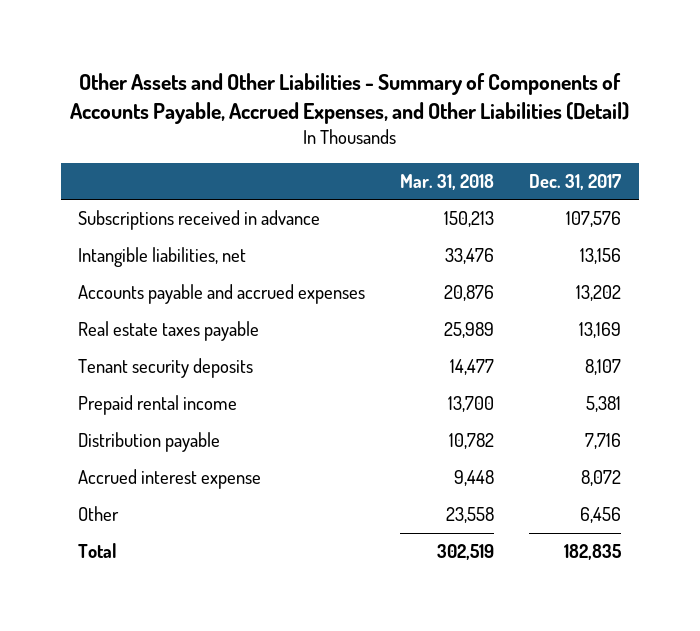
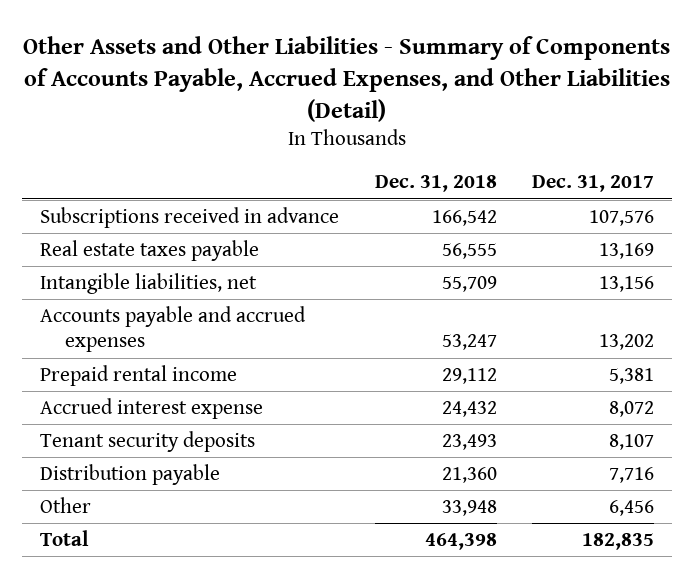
- | Mar. 31, 2018 | Dec. 31, 2017
+ | Dec. 31, 2018 | Dec. 31, 2017
moved up: Real estate taxes payable | 56,555 | 13,169
moved down: Tenant security deposits | 23,493 | 8,107
moved down: Distribution payable | 21,360 | 7,716

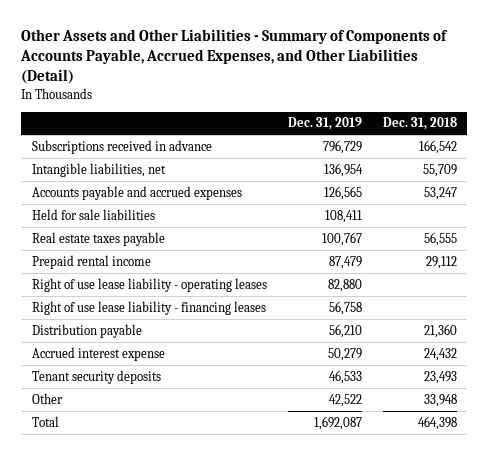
- | Dec. 31, 2018 | Dec. 31, 2017
+ | Dec. 31, 2019 | Dec. 31, 2018
+ Held for sale liabilities | 108,411 |
moved down: Real estate taxes payable | 100,767 | 56,555
+ Right of use lease liability - operating leases | 82,880 |
+ Right of use lease liability - financing leases | 56,758 |
moved up: Distribution payable | 56,210 | 21,360

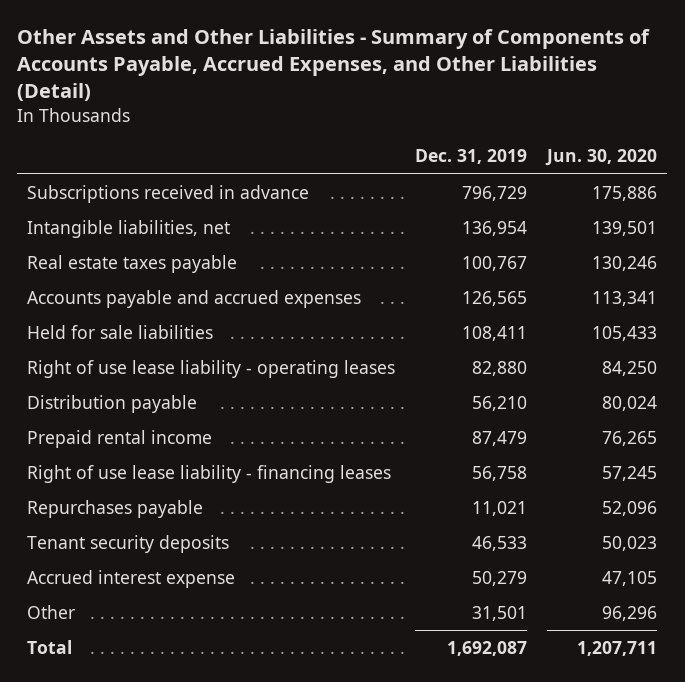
- | Dec. 31, 2019 | Dec. 31, 2018
+ | Dec. 31, 2019 | Jun. 30, 2020
moved up: Real estate taxes payable | 100,767 | 130,246
moved down: Prepaid rental income | 87,479 | 76,265
moved down: Right of use lease liability - financing leases | 56,758 | 57,245
+ Repurchases payable | 11,021 | 52,096
- Other | 42,522 | 33,948
moved down: Accrued interest expense | 50,279 | 47,105
+ Other | 31,501 | 96,296

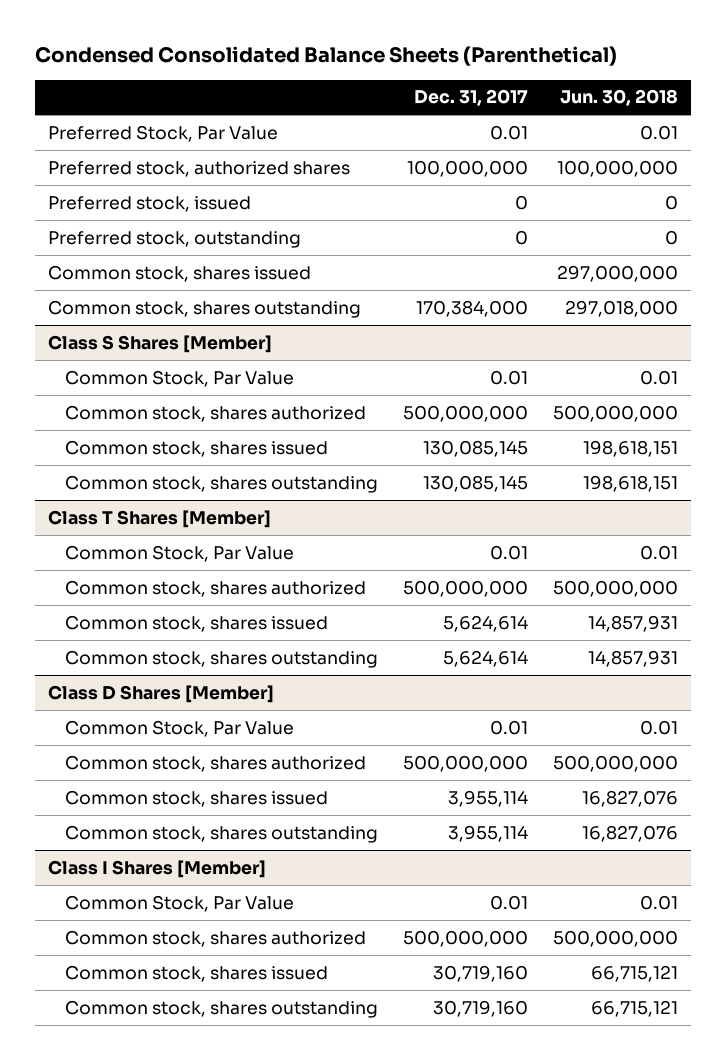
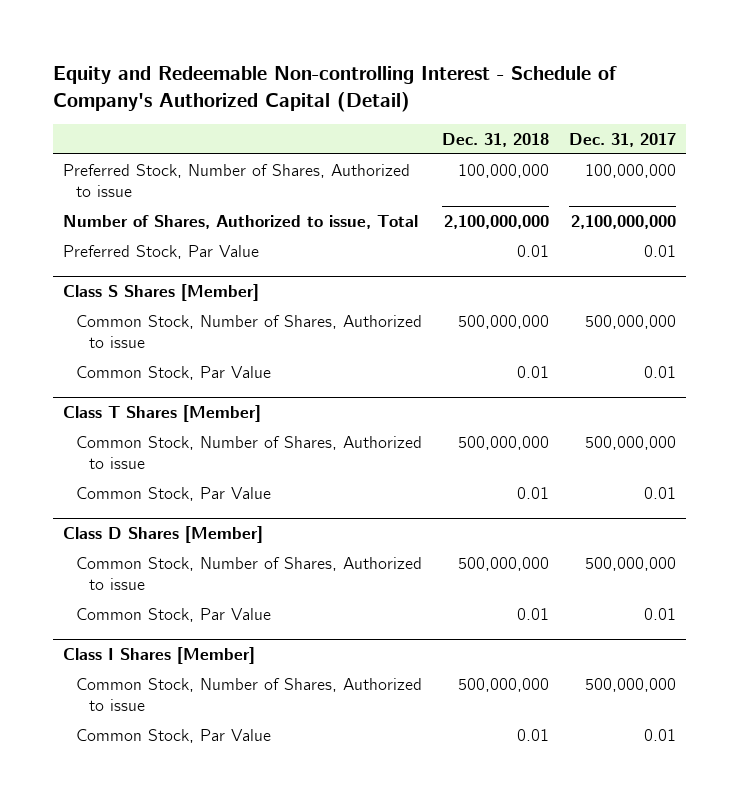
- Condensed Consolidated Balance Sheets (Parenthetical)
+ Equity and Redeemable Non-controlling Interest - Schedule of Company's Authorized Capital (Detail)
- | Dec. 31, 2017 | Jun. 30, 2018
+ | Dec. 31, 2018 | Dec. 31, 2017
+ Preferred Stock, Number of Shares, Authorized to issue | 100,000,000 | 100,000,000
+ Number of Shares, Authorized to issue, Total | 2,100,000,000 | 2,100,000,000
- Preferred stock, authorized shares | 100,000,000 | 100,000,000
- Preferred stock, issued | 0 | 0
- Preferred stock, outstanding | 0 | 0
- Common stock, shares issued | | 297,000,000
- Common stock, shares outstanding | 170,384,000 | 297,018,000
@ Class S Shares [Member]
+ Common Stock, Number of Shares, Authorized to issue | 500,000,000 | 500,000,000
- Common stock, shares authorized | 500,000,000 | 500,000,000
- Common stock, shares issued | 130,085,145 | 198,618,151
- Common stock, shares outstanding | 130,085,145 | 198,618,151
@ Class T Shares [Member]
+ Common Stock, Number of Shares, Authorized to issue | 500,000,000 | 500,000,000
- Common stock, shares authorized | 500,000,000 | 500,000,000
- Common stock, shares issued | 5,624,614 | 14,857,931
- Common stock, shares outstanding | 5,624,614 | 14,857,931
@ Class D Shares [Member]
+ Common Stock, Number of Shares, Authorized to issue | 500,000,000 | 500,000,000
- Common stock, shares authorized | 500,000,000 | 500,000,000
- Common stock, shares issued | 3,955,114 | 16,827,076
- Common stock, shares outstanding | 3,955,114 | 16,827,076
@ Class I Shares [Member]
+ Common Stock, Number of Shares, Authorized to issue | 500,000,000 | 500,000,000
- Common stock, shares authorized | 500,000,000 | 500,000,000
- Common stock, shares issued | 30,719,160 | 66,715,121
- Common stock, shares outstanding | 30,719,160 | 66,715,121

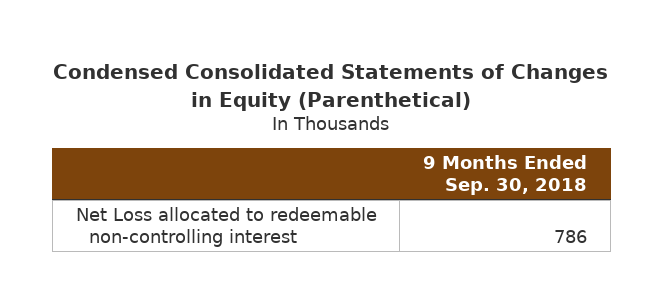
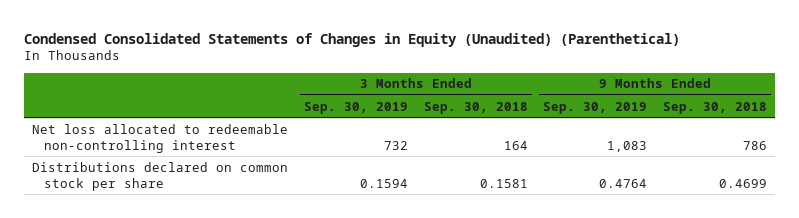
- Condensed Consolidated Statements of Changes in Equity (Parenthetical)
+ Condensed Consolidated Statements of Changes in Equity (Unaudited) (Parenthetical)
- | 9 Months Ended Sep. 30, 2018
+ | 3 Months Ended Sep. 30, 2019 | 3 Months Ended Sep. 30, 2018 | 9 Months Ended Sep. 30, 2019 | 9 Months Ended Sep. 30, 2018
- Net Loss allocated to redeemable non-controlling interest | 786
+ Net loss allocated to redeemable non-controlling interest | 732 | 164 | 1,083 | 786
+ Distributions declared on common stock per share | 0.1594 | 0.1581 | 0.4764 | 0.4699

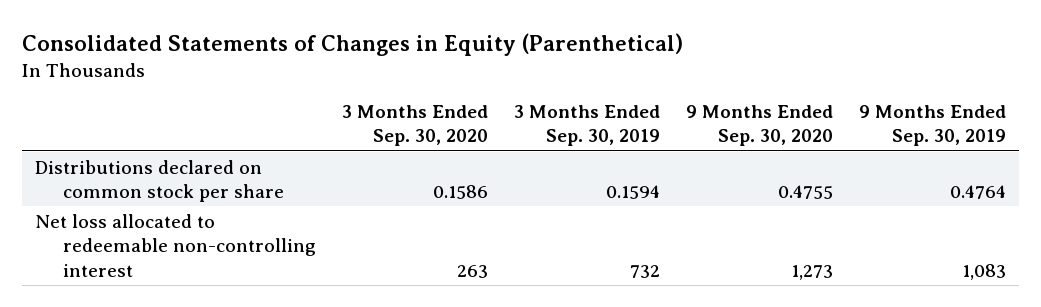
- Condensed Consolidated Statements of Changes in Equity (Unaudited) (Parenthetical)
+ Consolidated Statements of Changes in Equity (Parenthetical)
- | 3 Months Ended Sep. 30, 2019 | 3 Months Ended Sep. 30, 2018 | 9 Months Ended Sep. 30, 2019 | 9 Months Ended Sep. 30, 2018
+ | 3 Months Ended Sep. 30, 2020 | 3 Months Ended Sep. 30, 2019 | 9 Months Ended Sep. 30, 2020 | 9 Months Ended Sep. 30, 2019
moved down: Net loss allocated to redeemable non-controlling interest | 263 | 732 | 1,273 | 1,083

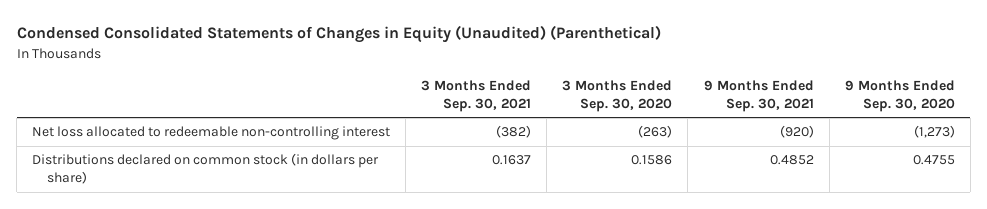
- Consolidated Statements of Changes in Equity (Parenthetical)
+ Condensed Consolidated Statements of Changes in Equity (Unaudited) (Parenthetical)
- | 3 Months Ended Sep. 30, 2020 | 3 Months Ended Sep. 30, 2019 | 9 Months Ended Sep. 30, 2020 | 9 Months Ended Sep. 30, 2019
+ | 3 Months Ended Sep. 30, 2021 | 3 Months Ended Sep. 30, 2020 | 9 Months Ended Sep. 30, 2021 | 9 Months Ended Sep. 30, 2020
- Distributions declared on common stock per share | 0.1586 | 0.1594 | 0.4755 | 0.4764
- Net loss allocated to redeemable non-controlling interest | 263 | 732 | 1,273 | 1,083
+ Net loss allocated to redeemable non-controlling interest | (382) | (263) | (920) | (1,273)
+ Distributions declared on common stock (in dollars per share) | 0.1637 | 0.1586 | 0.4852 | 0.4755

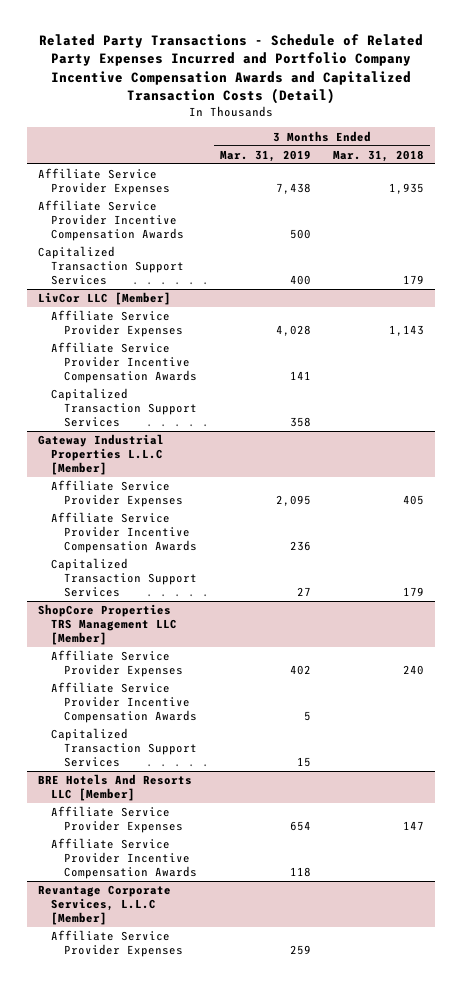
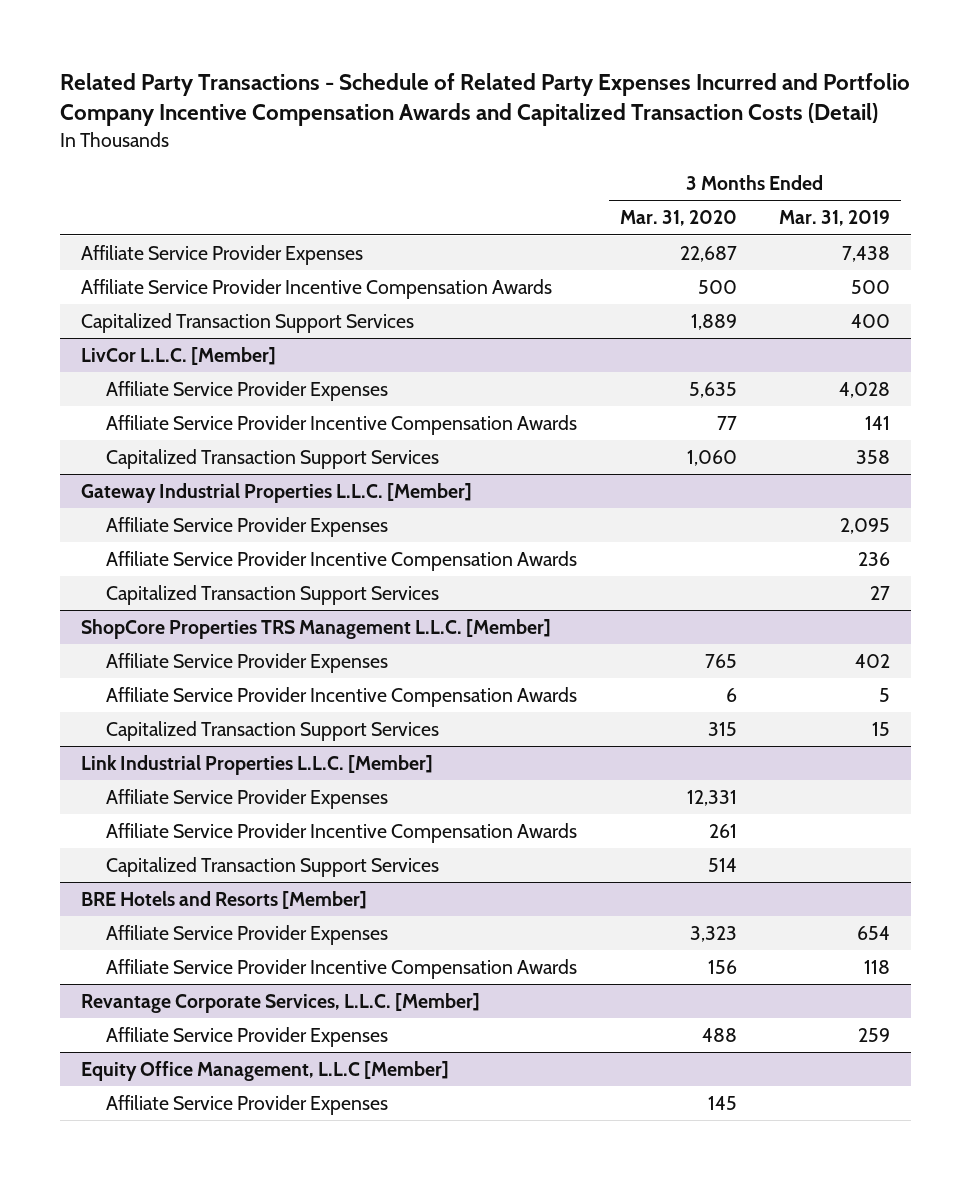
- | 3 Months Ended Mar. 31, 2019 | 3 Months Ended Mar. 31, 2018
+ | 3 Months Ended Mar. 31, 2020 | 3 Months Ended Mar. 31, 2019
- LivCor LLC [Member]
+ LivCor L.L.C. [Member]
- Gateway Industrial Properties L.L.C [Member]
+ Gateway Industrial Properties L.L.C. [Member]
- ShopCore Properties TRS Management LLC [Member]
+ ShopCore Properties TRS Management L.L.C. [Member]
- BRE Hotels And Resorts LLC [Member]
+ Link Industrial Properties L.L.C. [Member]
+ Affiliate Service Provider Expenses | 12,331 |
+ Affiliate Service Provider Incentive Compensation Awards | 261 |
+ Capitalized Transaction Support Services | 514 |
+ BRE Hotels and Resorts [Member]
- Revantage Corporate Services, L.L.C [Member]
+ Revantage Corporate Services, L.L.C. [Member]
+ Equity Office Management, L.L.C [Member]
+ Affiliate Service Provider Expenses | 145 |

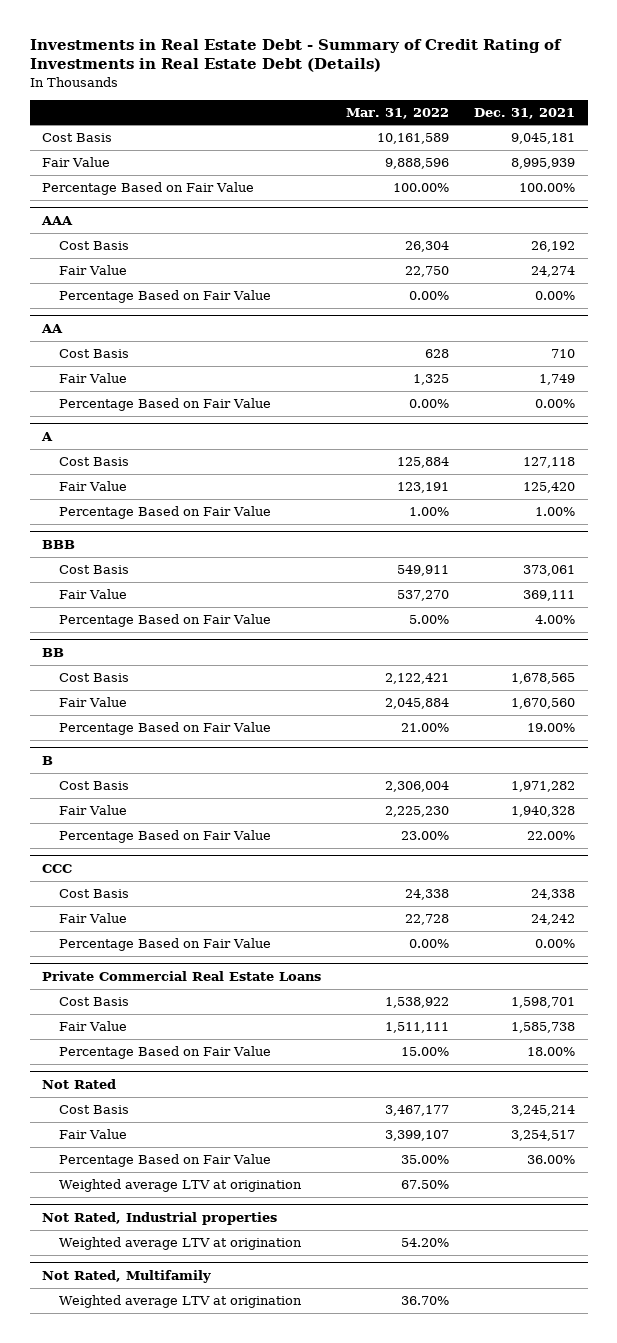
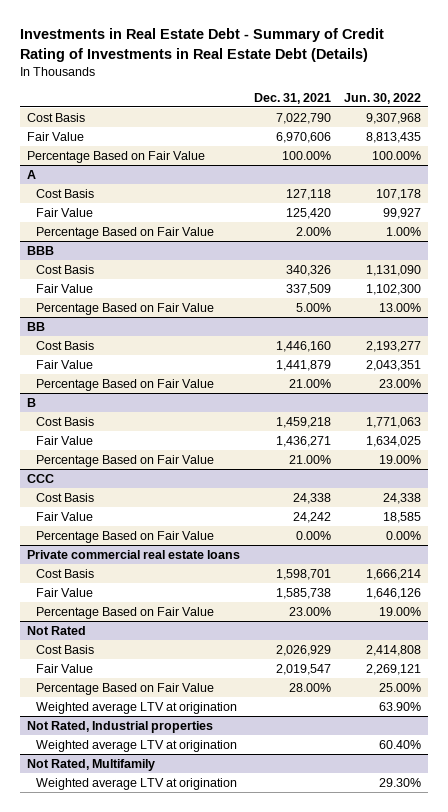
- | Mar. 31, 2022 | Dec. 31, 2021
+ | Dec. 31, 2021 | Jun. 30, 2022
- Cost Basis | 10,161,589 | 9,045,181
- Fair Value | 9,888,596 | 8,995,939
+ Cost Basis | 7,022,790 | 9,307,968
+ Fair Value | 6,970,606 | 8,813,435
- AAA
- Cost Basis | 26,304 | 26,192
- Fair Value | 22,750 | 24,274
- Percentage Based on Fair Value | 0.00% | 0.00%
- AA
- Cost Basis | 628 | 710
- Fair Value | 1,325 | 1,749
- Percentage Based on Fair Value | 0.00% | 0.00%
@ A
- Percentage Based on Fair Value | 1.00% | 1.00%
+ Percentage Based on Fair Value | 2.00% | 1.00%
@ BBB
- Cost Basis | 549,911 | 373,061
- Fair Value | 537,270 | 369,111
- Percentage Based on Fair Value | 5.00% | 4.00%
+ Cost Basis | 340,326 | 1,131,090
+ Fair Value | 337,509 | 1,102,300
+ Percentage Based on Fair Value | 5.00% | 13.00%
@ BB
- Cost Basis | 2,122,421 | 1,678,565
- Fair Value | 2,045,884 | 1,670,560
- Percentage Based on Fair Value | 21.00% | 19.00%
+ Cost Basis | 1,446,160 | 2,193,277
+ Fair Value | 1,441,879 | 2,043,351
+ Percentage Based on Fair Value | 21.00% | 23.00%
@ B
- Cost Basis | 2,306,004 | 1,971,282
- Fair Value | 2,225,230 | 1,940,328
- Percentage Based on Fair Value | 23.00% | 22.00%
+ Cost Basis | 1,459,218 | 1,771,063
+ Fair Value | 1,436,271 | 1,634,025
+ Percentage Based on Fair Value | 21.00% | 19.00%
- Private Commercial Real Estate Loans
+ Private commercial real estate loans
- Percentage Based on Fair Value | 15.00% | 18.00%
+ Percentage Based on Fair Value | 23.00% | 19.00%
@ Not Rated
- Cost Basis | 3,467,177 | 3,245,214
- Fair Value | 3,399,107 | 3,254,517
- Percentage Based on Fair Value | 35.00% | 36.00%
+ Cost Basis | 2,026,929 | 2,414,808
+ Fair Value | 2,019,547 | 2,269,121
+ Percentage Based on Fair Value | 28.00% | 25.00%

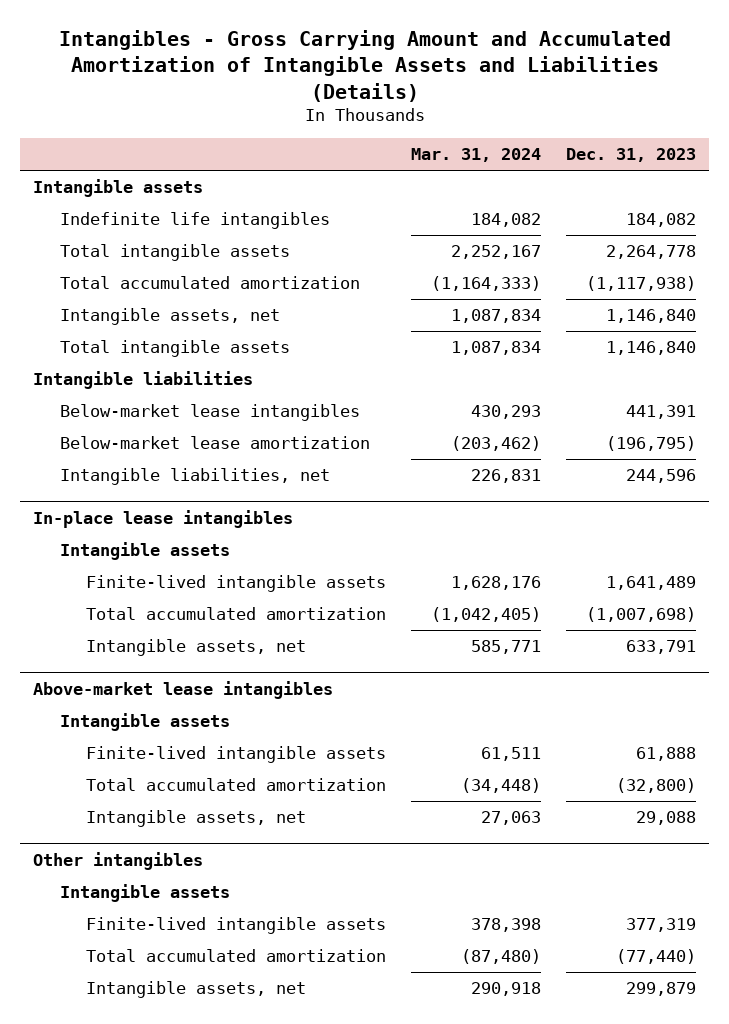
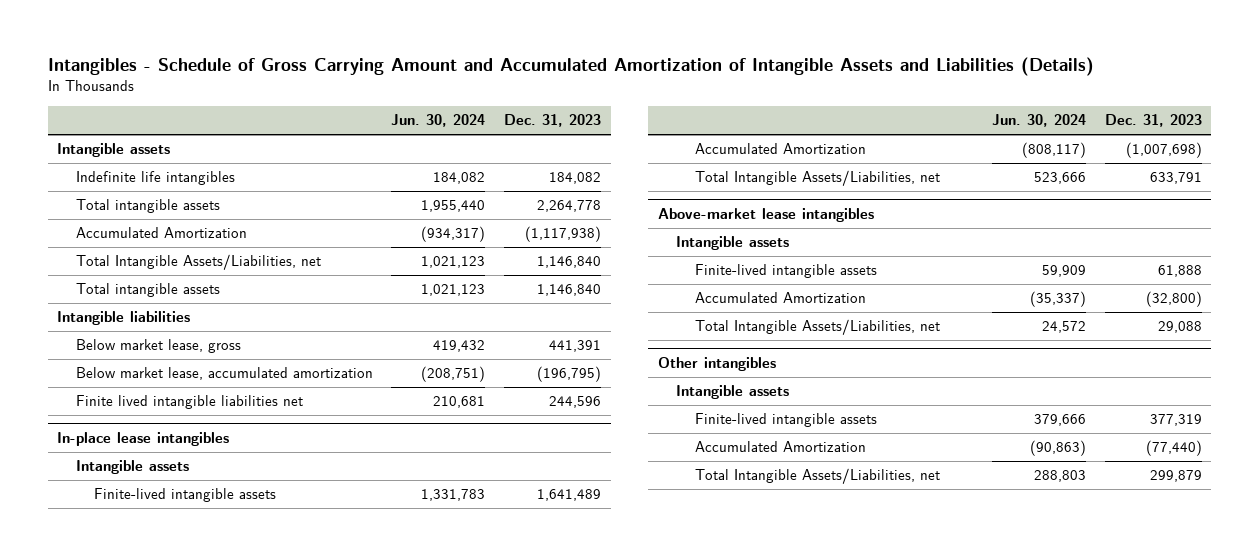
- Intangibles - Gross Carrying Amount and Accumulated Amortization of Intangible Assets and Liabilities (Details)
+ Intangibles - Schedule of Gross Carrying Amount and Accumulated Amortization of Intangible Assets and Liabilities (Details)
- | Mar. 31, 2024 | Dec. 31, 2023
+ | Jun. 30, 2024 | Dec. 31, 2023
- Total accumulated amortization | (1,164,333) | (1,117,938)
- Intangible assets, net | 1,087,834 | 1,146,840
+ Accumulated Amortization | (934,317) | (1,117,938)
+ Total Intangible Assets/Liabilities, net | 1,021,123 | 1,146,840
- Below-market lease intangibles | 430,293 | 441,391
- Below-market lease amortization | (203,462) | (196,795)
- Intangible liabilities, net | 226,831 | 244,596
+ Below market lease, gross | 419,432 | 441,391
+ Below market lease, accumulated amortization | (208,751) | (196,795)
+ Finite lived intangible liabilities net | 210,681 | 244,596
@ In-place lease intangibles
- Total accumulated amortization | (1,042,405) | (1,007,698)
- Intangible assets, net | 585,771 | 633,791
+ Accumulated Amortization | (808,117) | (1,007,698)
+ Total Intangible Assets/Liabilities, net | 523,666 | 633,791
@ Above-market lease intangibles
- Total accumulated amortization | (34,448) | (32,800)
- Intangible assets, net | 27,063 | 29,088
+ Accumulated Amortization | (35,337) | (32,800)
+ Total Intangible Assets/Liabilities, net | 24,572 | 29,088
@ Other intangibles
- Total accumulated amortization | (87,480) | (77,440)
- Intangible assets, net | 290,918 | 299,879
+ Accumulated Amortization | (90,863) | (77,440)
+ Total Intangible Assets/Liabilities, net | 288,803 | 299,879

